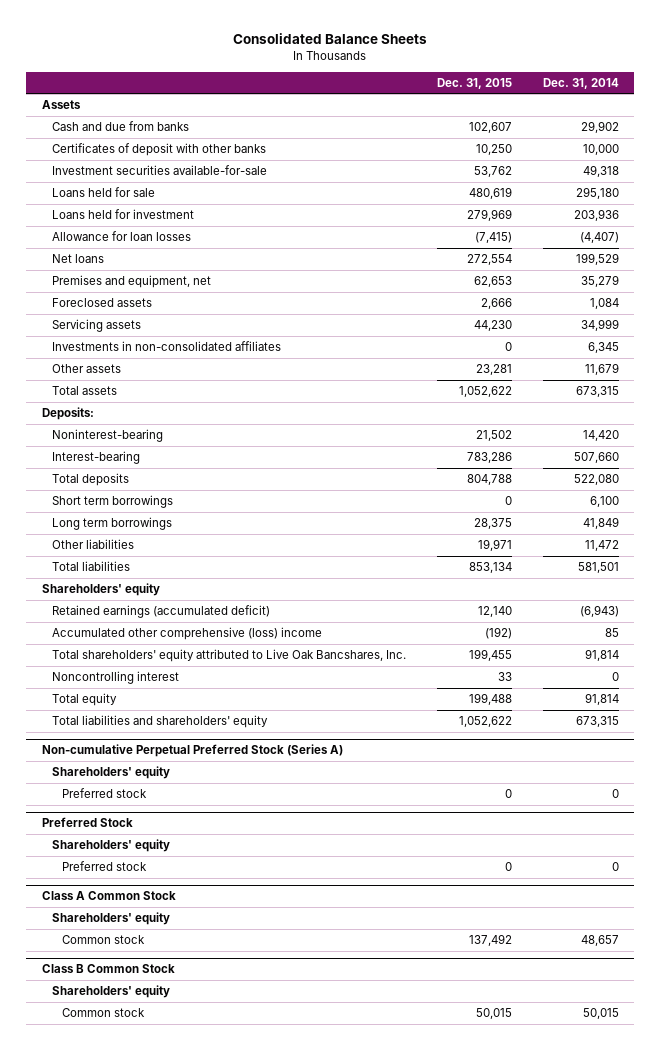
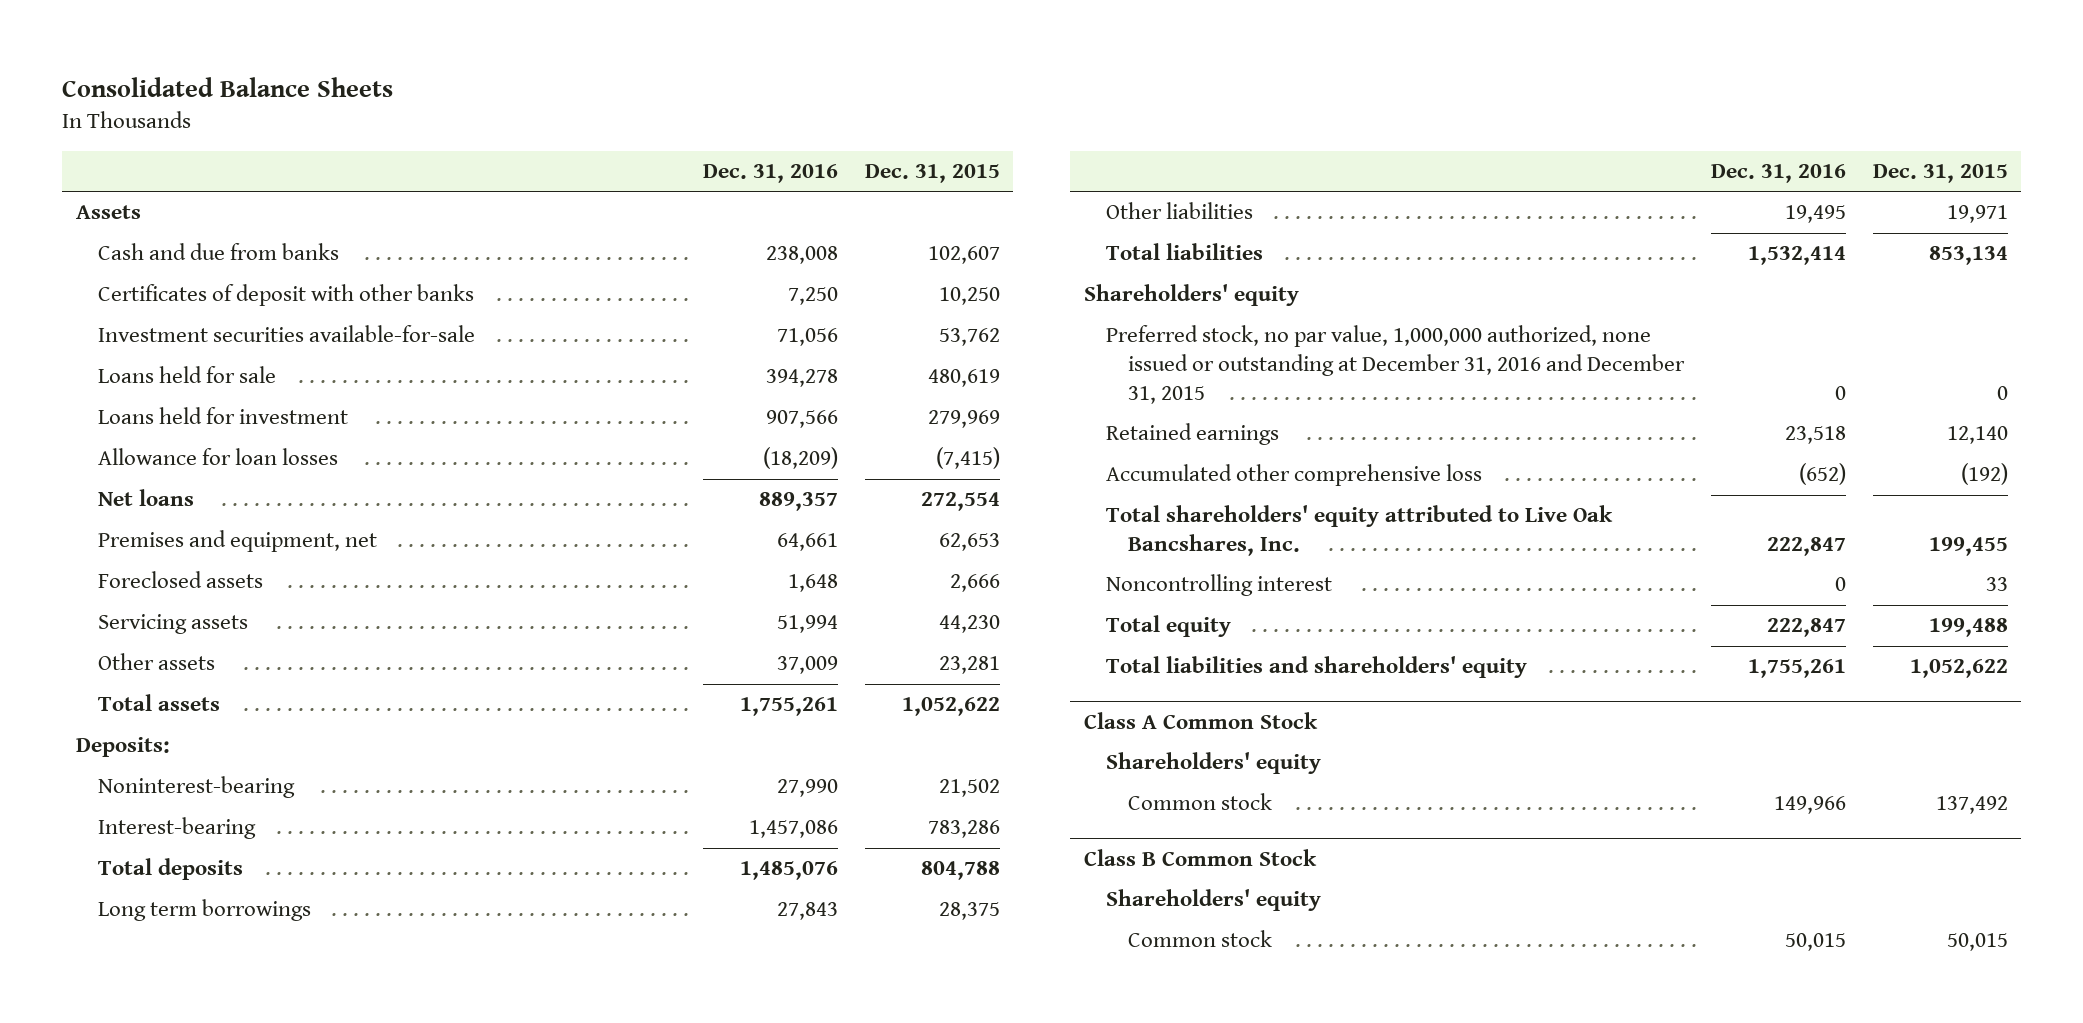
- | Dec. 31, 2015 | Dec. 31, 2014
+ | Dec. 31, 2016 | Dec. 31, 2015
- Investments in non-consolidated affiliates | 0 | 6,345
- Short term borrowings | 0 | 6,100
- Retained earnings (accumulated deficit) | 12,140 | (6,943)
- Accumulated other comprehensive (loss) income | (192) | 85
+ Preferred stock, no par value, 1,000,000 authorized, none issued or outstanding at December 31, 2016 and December 31, 2015 | 0 | 0
+ Retained earnings | 23,518 | 12,140
+ Accumulated other comprehensive loss | (652) | (192)
- Non-cumulative Perpetual Preferred Stock (Series A)
- Shareholders' equity
- Preferred stock | 0 | 0
- Preferred Stock
- Shareholders' equity
- Preferred stock | 0 | 0

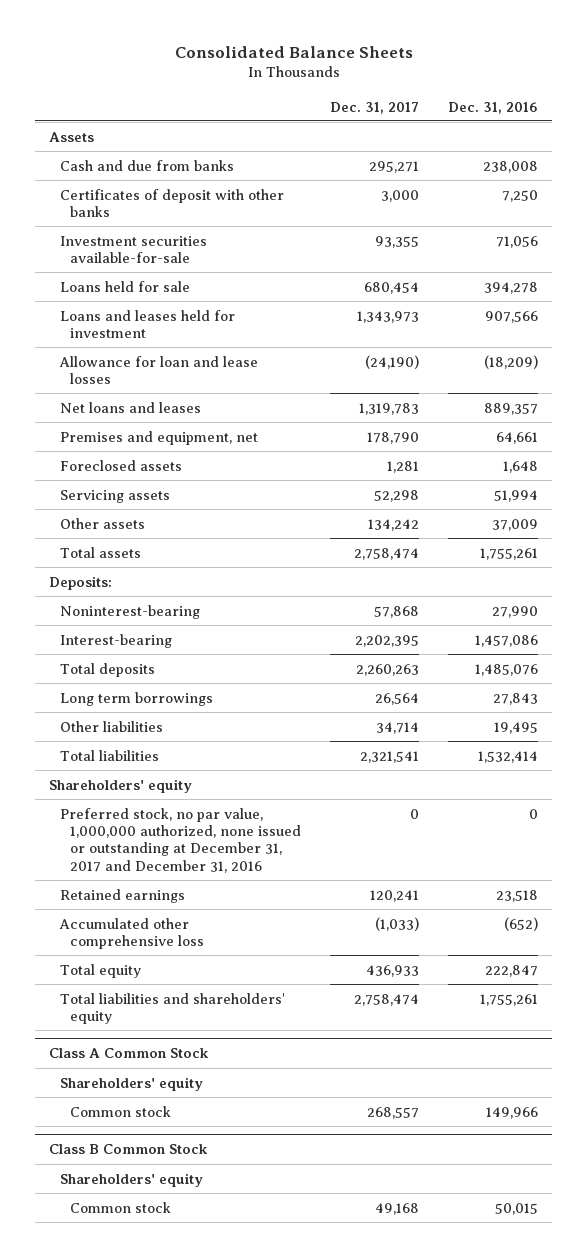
- | Dec. 31, 2016 | Dec. 31, 2015
+ | Dec. 31, 2017 | Dec. 31, 2016
- Loans held for investment | 907,566 | 279,969
- Allowance for loan losses | (18,209) | (7,415)
- Net loans | 889,357 | 272,554
+ Loans and leases held for investment | 1,343,973 | 907,566
+ Allowance for loan and lease losses | (24,190) | (18,209)
+ Net loans and leases | 1,319,783 | 889,357
- Preferred stock, no par value, 1,000,000 authorized, none issued or outstanding at December 31, 2016 and December 31, 2015 | 0 | 0
+ Preferred stock, no par value, 1,000,000 authorized, none issued or outstanding at December 31, 2017 and December 31, 2016 | 0 | 0
- Total shareholders' equity attributed to Live Oak Bancshares, Inc. | 222,847 | 199,455
- Noncontrolling interest | 0 | 33

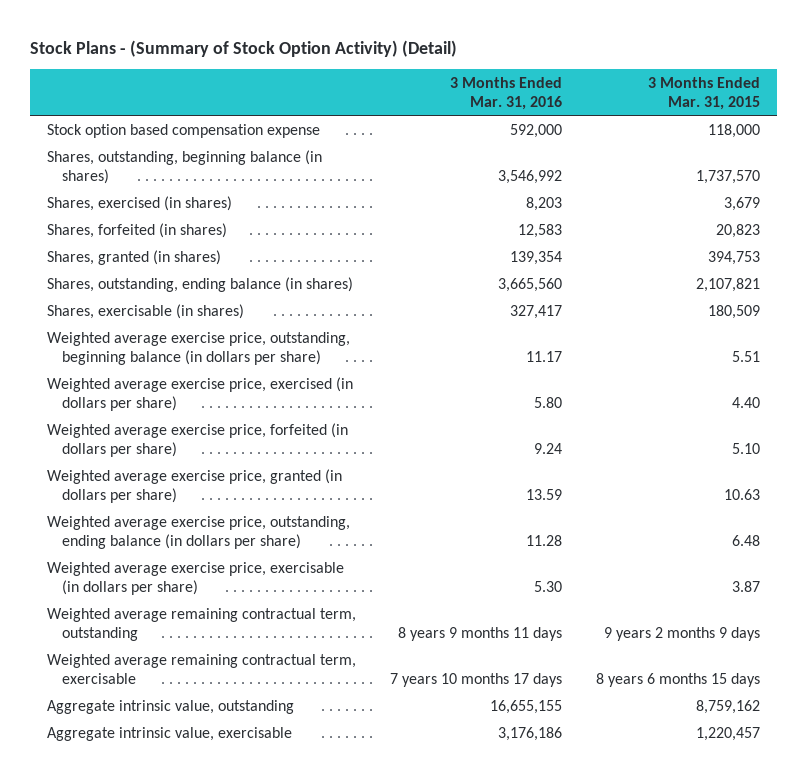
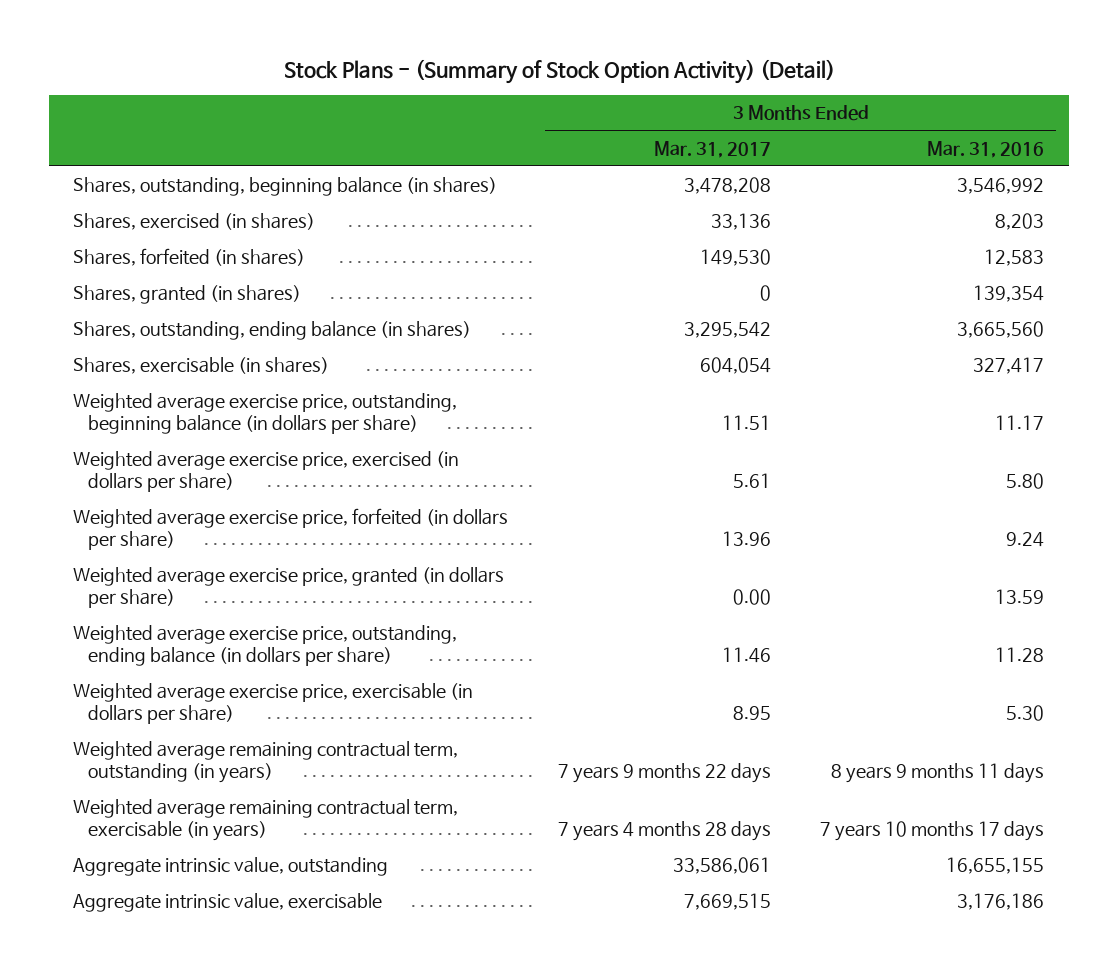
- | 3 Months Ended Mar. 31, 2016 | 3 Months Ended Mar. 31, 2015
+ | 3 Months Ended Mar. 31, 2017 | 3 Months Ended Mar. 31, 2016
- Stock option based compensation expense | 592,000 | 118,000
- Weighted average remaining contractual term, outstanding | 8 years 9 months 11 days | 9 years 2 months 9 days
- Weighted average remaining contractual term, exercisable | 7 years 10 months 17 days | 8 years 6 months 15 days
+ Weighted average remaining contractual term, outstanding (in years) | 7 years 9 months 22 days | 8 years 9 months 11 days
+ Weighted average remaining contractual term, exercisable (in years) | 7 years 4 months 28 days | 7 years 10 months 17 days

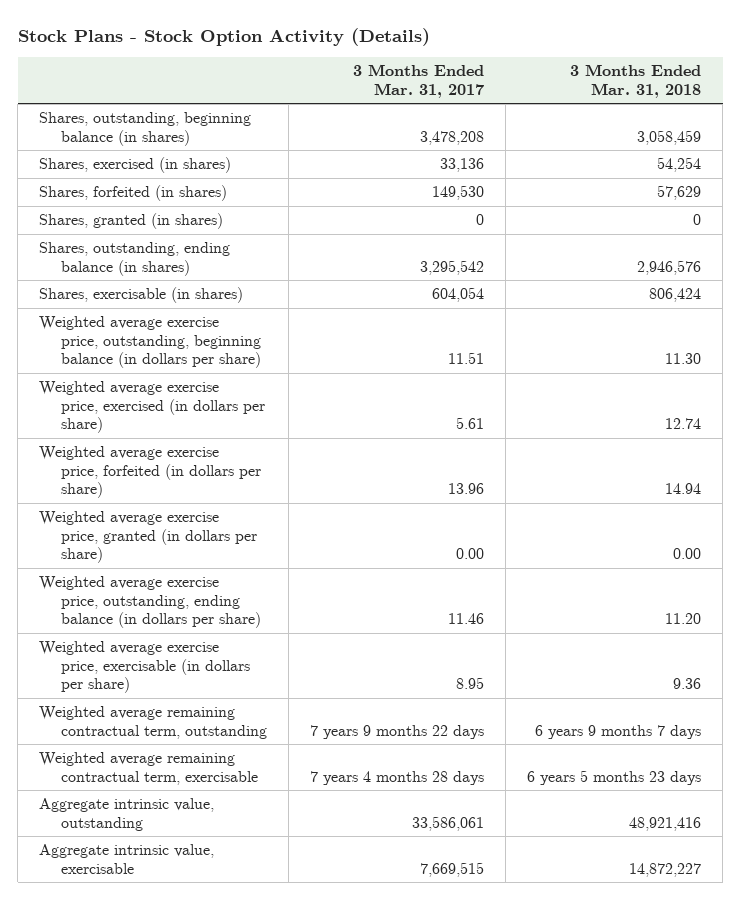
- Stock Plans - (Summary of Stock Option Activity) (Detail)
+ Stock Plans - Stock Option Activity (Details)
- | 3 Months Ended Mar. 31, 2017 | 3 Months Ended Mar. 31, 2016
+ | 3 Months Ended Mar. 31, 2017 | 3 Months Ended Mar. 31, 2018
- Weighted average remaining contractual term, outstanding (in years) | 7 years 9 months 22 days | 8 years 9 months 11 days
- Weighted average remaining contractual term, exercisable (in years) | 7 years 4 months 28 days | 7 years 10 months 17 days
+ Weighted average remaining contractual term, outstanding | 7 years 9 months 22 days | 6 years 9 months 7 days
+ Weighted average remaining contractual term, exercisable | 7 years 4 months 28 days | 6 years 5 months 23 days

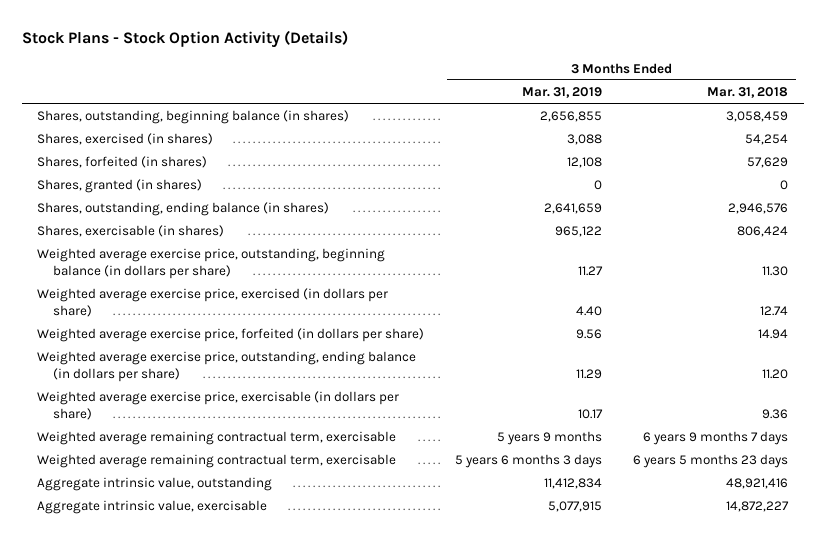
- | 3 Months Ended Mar. 31, 2017 | 3 Months Ended Mar. 31, 2018
+ | 3 Months Ended Mar. 31, 2019 | 3 Months Ended Mar. 31, 2018
- Weighted average exercise price, granted (in dollars per share) | 0.00 | 0.00
- Weighted average remaining contractual term, outstanding | 7 years 9 months 22 days | 6 years 9 months 7 days
+ Weighted average remaining contractual term, exercisable | 5 years 9 months | 6 years 9 months 7 days

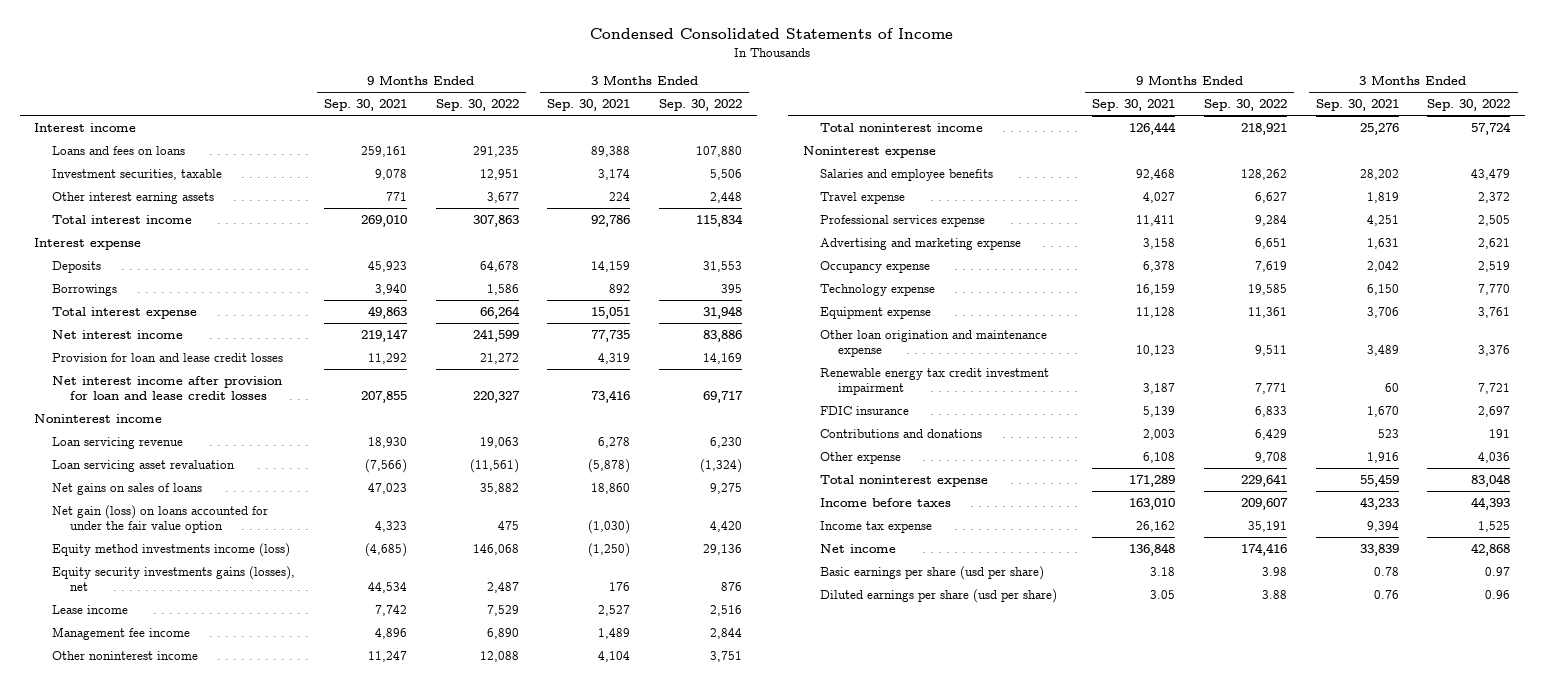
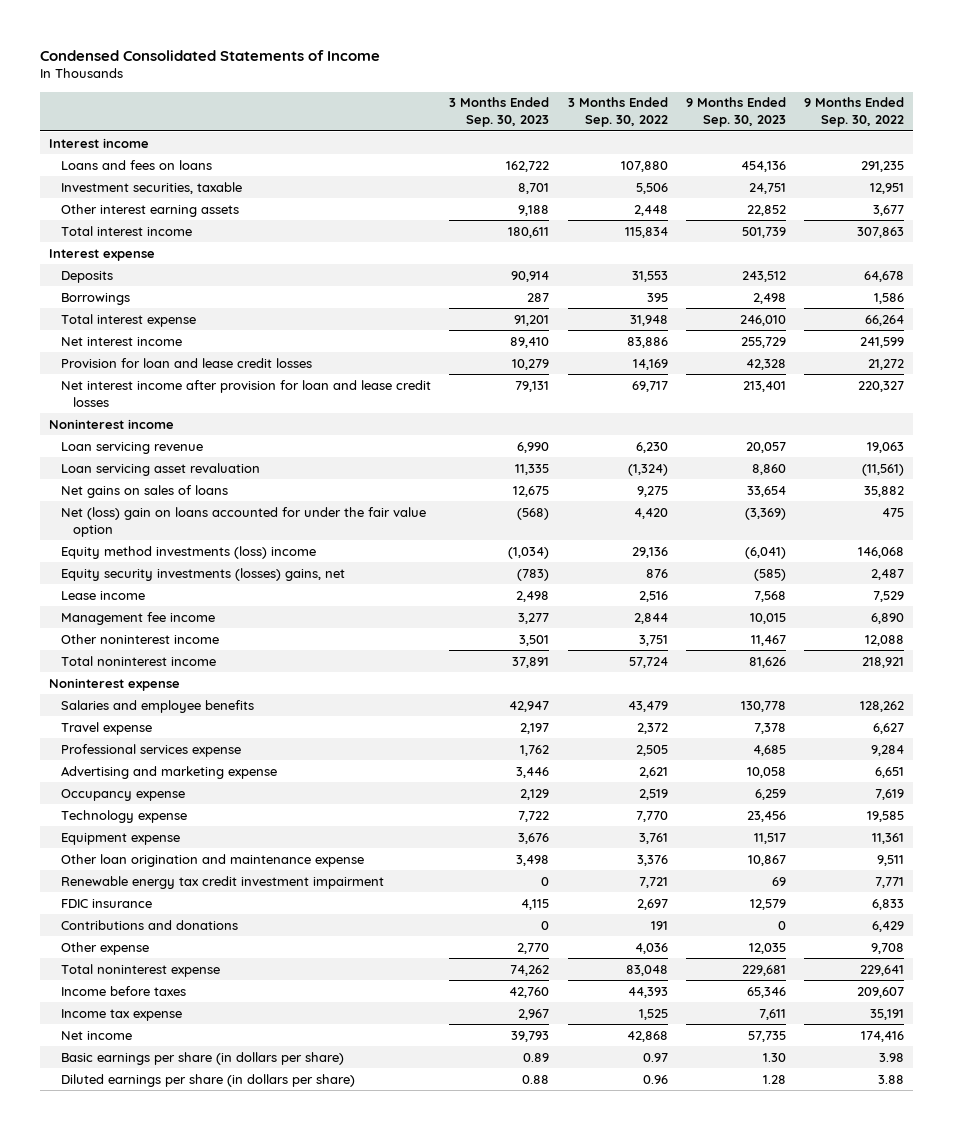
- | 9 Months Ended Sep. 30, 2021 | 9 Months Ended Sep. 30, 2022 | 3 Months Ended Sep. 30, 2021 | 3 Months Ended Sep. 30, 2022
+ | 3 Months Ended Sep. 30, 2023 | 3 Months Ended Sep. 30, 2022 | 9 Months Ended Sep. 30, 2023 | 9 Months Ended Sep. 30, 2022
- Net gain (loss) on loans accounted for under the fair value option | 4,323 | 475 | (1,030) | 4,420
- Equity method investments income (loss) | (4,685) | 146,068 | (1,250) | 29,136
- Equity security investments gains (losses), net | 44,534 | 2,487 | 176 | 876
+ Net (loss) gain on loans accounted for under the fair value option | (568) | 4,420 | (3,369) | 475
+ Equity method investments (loss) income | (1,034) | 29,136 | (6,041) | 146,068
+ Equity security investments (losses) gains, net | (783) | 876 | (585) | 2,487
- Basic earnings per share (usd per share) | 3.18 | 3.98 | 0.78 | 0.97
- Diluted earnings per share (usd per share) | 3.05 | 3.88 | 0.76 | 0.96
+ Basic earnings per share (in dollars per share) | 0.89 | 0.97 | 1.30 | 3.98
+ Diluted earnings per share (in dollars per share) | 0.88 | 0.96 | 1.28 | 3.88

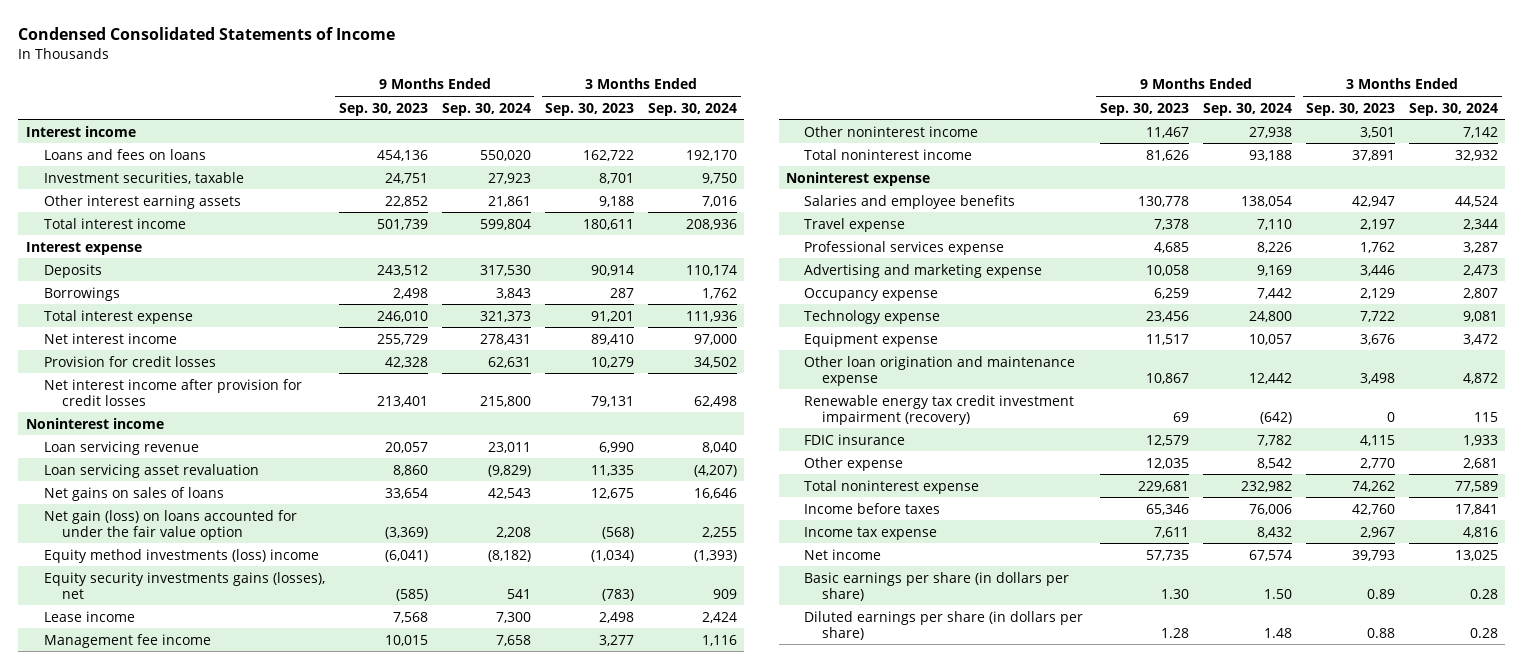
- | 3 Months Ended Sep. 30, 2023 | 3 Months Ended Sep. 30, 2022 | 9 Months Ended Sep. 30, 2023 | 9 Months Ended Sep. 30, 2022
+ | 9 Months Ended Sep. 30, 2023 | 9 Months Ended Sep. 30, 2024 | 3 Months Ended Sep. 30, 2023 | 3 Months Ended Sep. 30, 2024
- Provision for loan and lease credit losses | 10,279 | 14,169 | 42,328 | 21,272
- Net interest income after provision for loan and lease credit losses | 79,131 | 69,717 | 213,401 | 220,327
+ Provision for credit losses | 42,328 | 62,631 | 10,279 | 34,502
+ Net interest income after provision for credit losses | 213,401 | 215,800 | 79,131 | 62,498
- Net (loss) gain on loans accounted for under the fair value option | (568) | 4,420 | (3,369) | 475
+ Net gain (loss) on loans accounted for under the fair value option | (3,369) | 2,208 | (568) | 2,255
- Equity security investments (losses) gains, net | (783) | 876 | (585) | 2,487
+ Equity security investments gains (losses), net | (585) | 541 | (783) | 909
- Renewable energy tax credit investment impairment | 0 | 7,721 | 69 | 7,771
+ Renewable energy tax credit investment impairment (recovery) | 69 | (642) | 0 | 115
- Contributions and donations | 0 | 191 | 0 | 6,429

